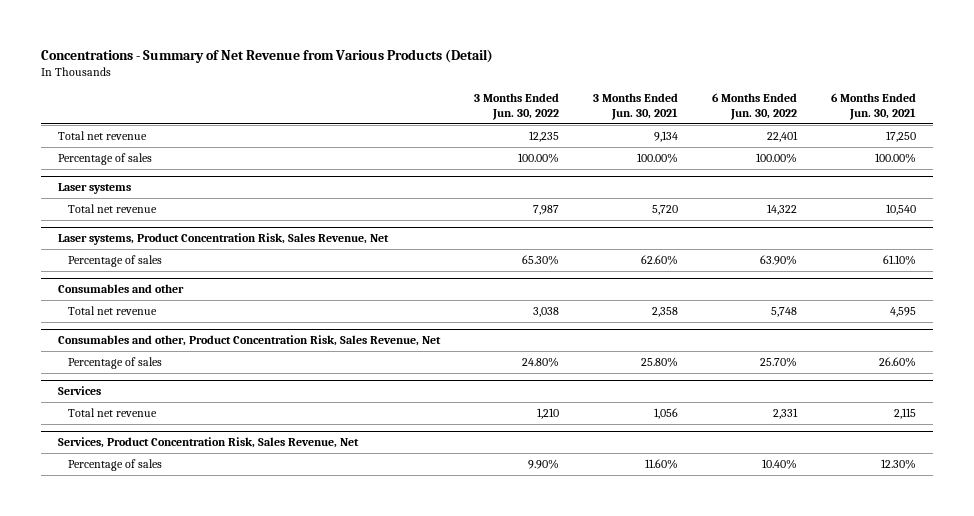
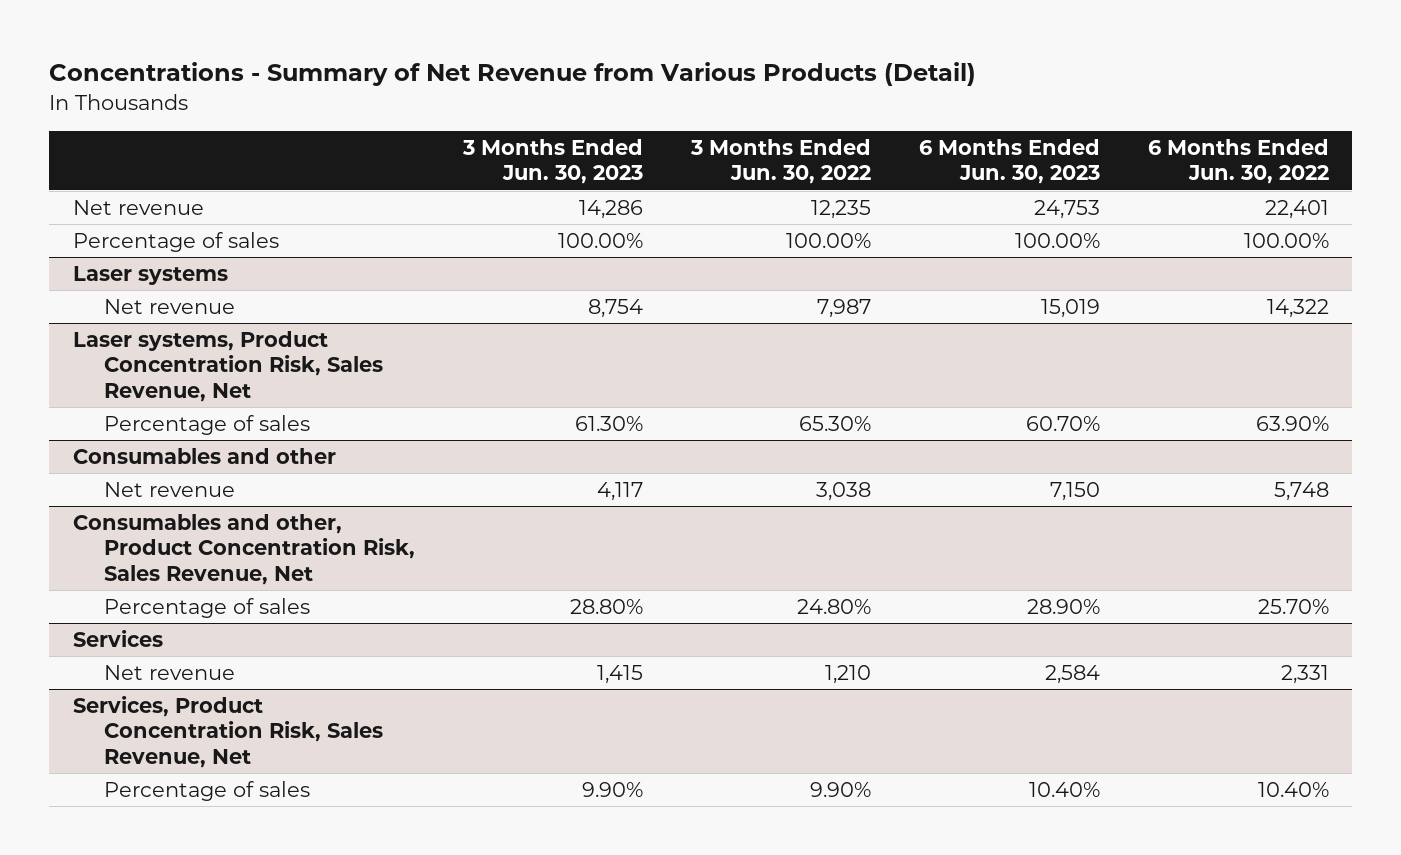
- | 3 Months Ended Jun. 30, 2022 | 3 Months Ended Jun. 30, 2021 | 6 Months Ended Jun. 30, 2022 | 6 Months Ended Jun. 30, 2021
+ | 3 Months Ended Jun. 30, 2023 | 3 Months Ended Jun. 30, 2022 | 6 Months Ended Jun. 30, 2023 | 6 Months Ended Jun. 30, 2022
- Total net revenue | 12,235 | 9,134 | 22,401 | 17,250
+ Net revenue | 14,286 | 12,235 | 24,753 | 22,401
@ Laser systems
- Total net revenue | 7,987 | 5,720 | 14,322 | 10,540
+ Net revenue | 8,754 | 7,987 | 15,019 | 14,322
@ Consumables and other
- Total net revenue | 3,038 | 2,358 | 5,748 | 4,595
+ Net revenue | 4,117 | 3,038 | 7,150 | 5,748
@ Services
- Total net revenue | 1,210 | 1,056 | 2,331 | 2,115
+ Net revenue | 1,415 | 1,210 | 2,584 | 2,331

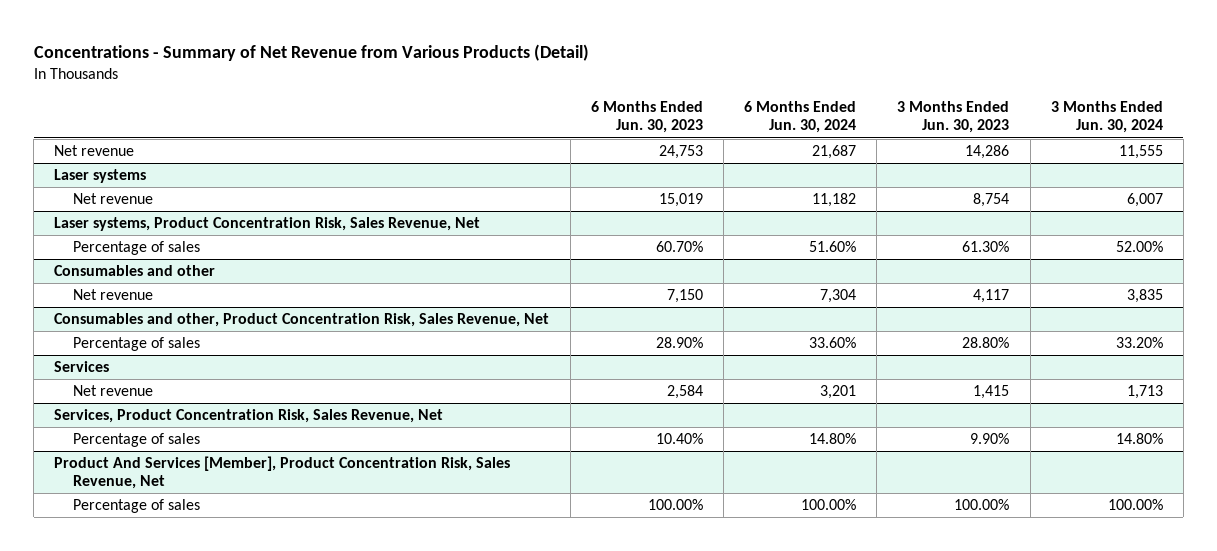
- | 3 Months Ended Jun. 30, 2023 | 3 Months Ended Jun. 30, 2022 | 6 Months Ended Jun. 30, 2023 | 6 Months Ended Jun. 30, 2022
+ | 6 Months Ended Jun. 30, 2023 | 6 Months Ended Jun. 30, 2024 | 3 Months Ended Jun. 30, 2023 | 3 Months Ended Jun. 30, 2024
- Percentage of sales | 100.00% | 100.00% | 100.00% | 100.00%
+ Product And Services [Member], Product Concentration Risk, Sales Revenue, Net
+ Percentage of sales | 100.00% | 100.00% | 100.00% | 100.00%

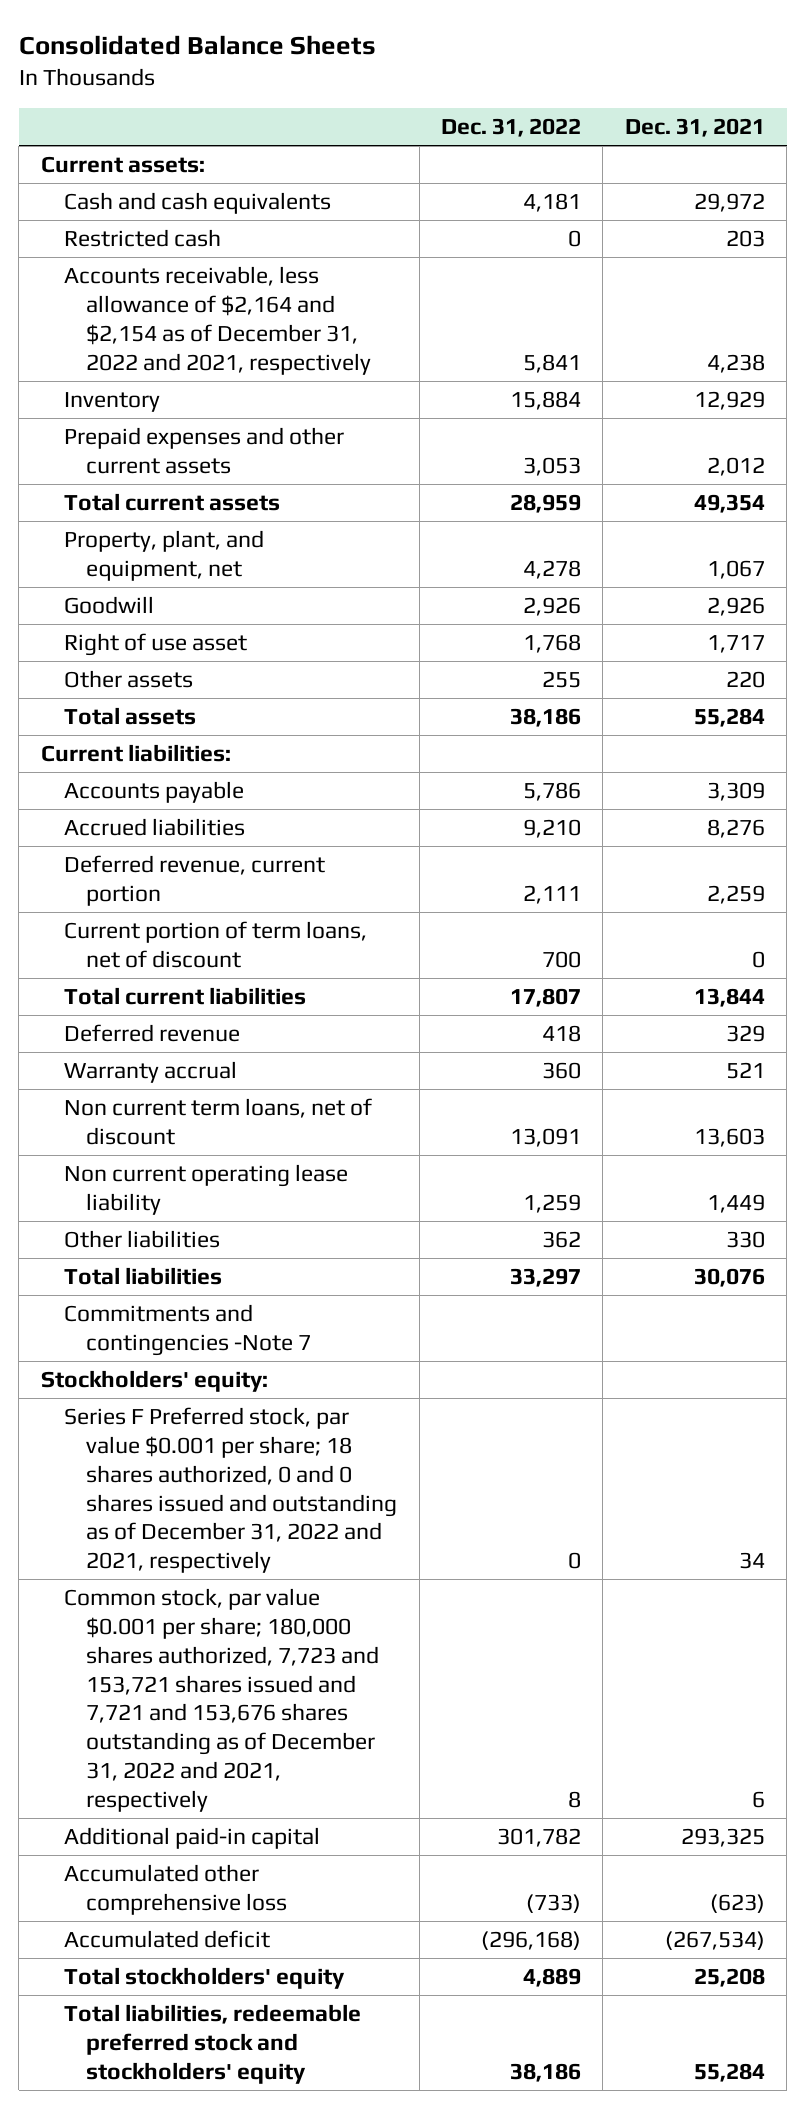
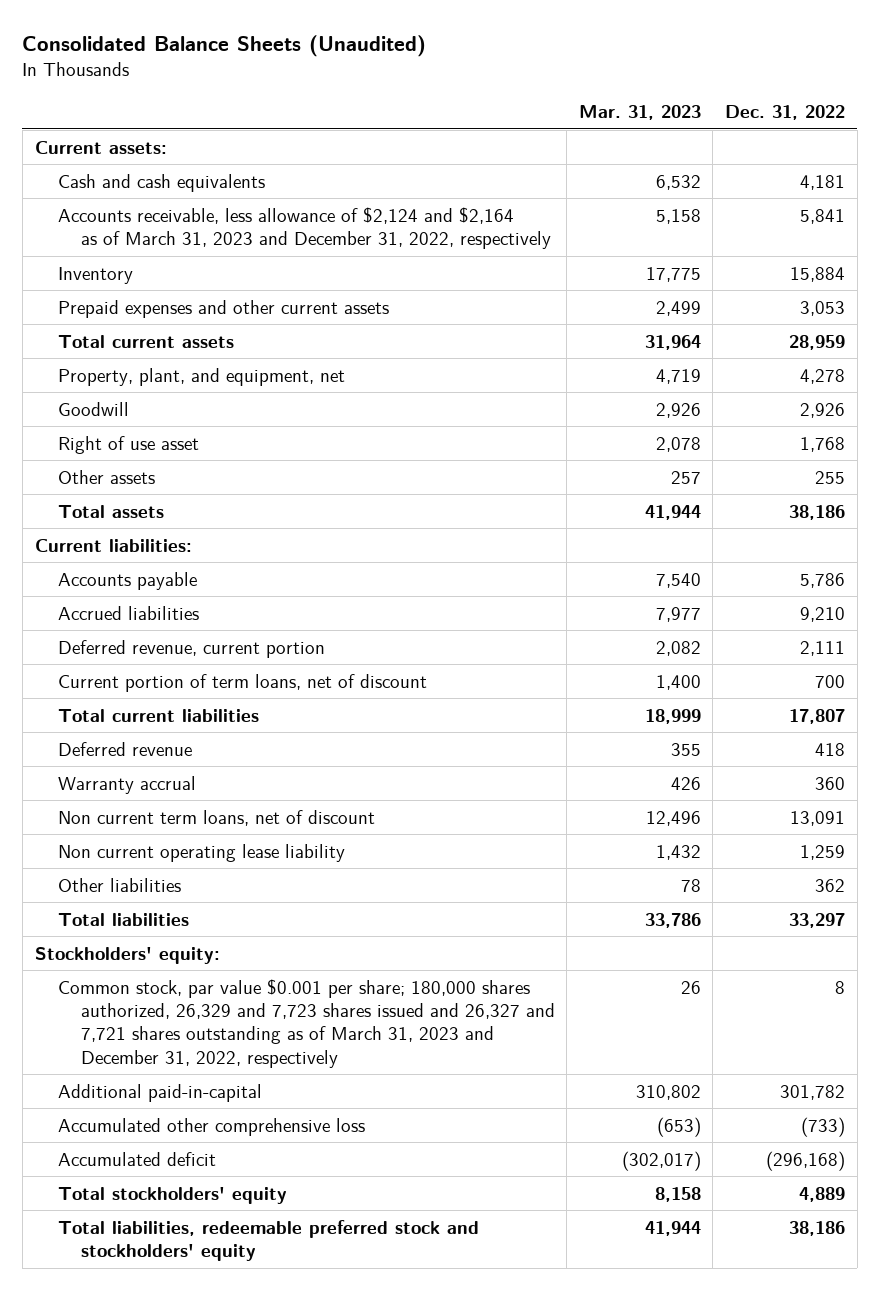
- Consolidated Balance Sheets
+ Consolidated Balance Sheets (Unaudited)
- | Dec. 31, 2022 | Dec. 31, 2021
+ | Mar. 31, 2023 | Dec. 31, 2022
- Restricted cash | 0 | 203
- Accounts receivable, less allowance of $2,164 and $2,154 as of December 31, 2022 and 2021, respectively | 5,841 | 4,238
+ Accounts receivable, less allowance of $2,124 and $2,164 as of March 31, 2023 and December 31, 2022, respectively | 5,158 | 5,841
- Commitments and contingencies -Note 7
- Series F Preferred stock, par value $0.001 per share; 18 shares authorized, 0 and 0 shares issued and outstanding as of December 31, 2022 and 2021, respectively | 0 | 34
- Common stock, par value $0.001 per share; 180,000 shares authorized, 7,723 and 153,721 shares issued and 7,721 and 153,676 shares outstanding as of December 31, 2022 and 2021, respectively | 8 | 6
- Additional paid-in capital | 301,782 | 293,325
+ Common stock, par value $0.001 per share; 180,000 shares authorized, 26,329 and 7,723 shares issued and 26,327 and 7,721 shares outstanding as of March 31, 2023 and December 31, 2022, respectively | 26 | 8
+ Additional paid-in-capital | 310,802 | 301,782

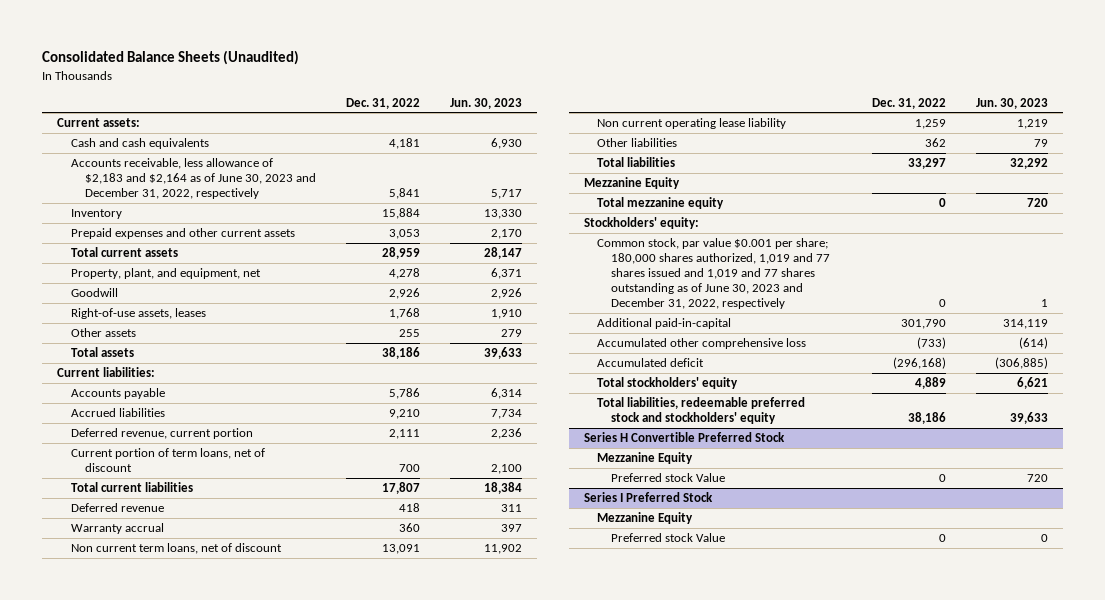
- | Mar. 31, 2023 | Dec. 31, 2022
+ | Dec. 31, 2022 | Jun. 30, 2023
- Accounts receivable, less allowance of $2,124 and $2,164 as of March 31, 2023 and December 31, 2022, respectively | 5,158 | 5,841
+ Accounts receivable, less allowance of $2,183 and $2,164 as of June 30, 2023 and December 31, 2022, respectively | 5,841 | 5,717
- Right of use asset | 2,078 | 1,768
+ Right-of-use assets, leases | 1,768 | 1,910
+ Mezzanine Equity
+ Total mezzanine equity | 0 | 720
- Common stock, par value $0.001 per share; 180,000 shares authorized, 26,329 and 7,723 shares issued and 26,327 and 7,721 shares outstanding as of March 31, 2023 and December 31, 2022, respectively | 26 | 8
- Additional paid-in-capital | 310,802 | 301,782
+ Common stock, par value $0.001 per share; 180,000 shares authorized, 1,019 and 77 shares issued and 1,019 and 77 shares outstanding as of June 30, 2023 and December 31, 2022, respectively | 0 | 1
+ Additional paid-in-capital | 301,790 | 314,119
+ Series H Convertible Preferred Stock
+ Mezzanine Equity
+ Preferred stock Value | 0 | 720
+ Series I Preferred Stock
+ Mezzanine Equity
+ Preferred stock Value | 0 | 0

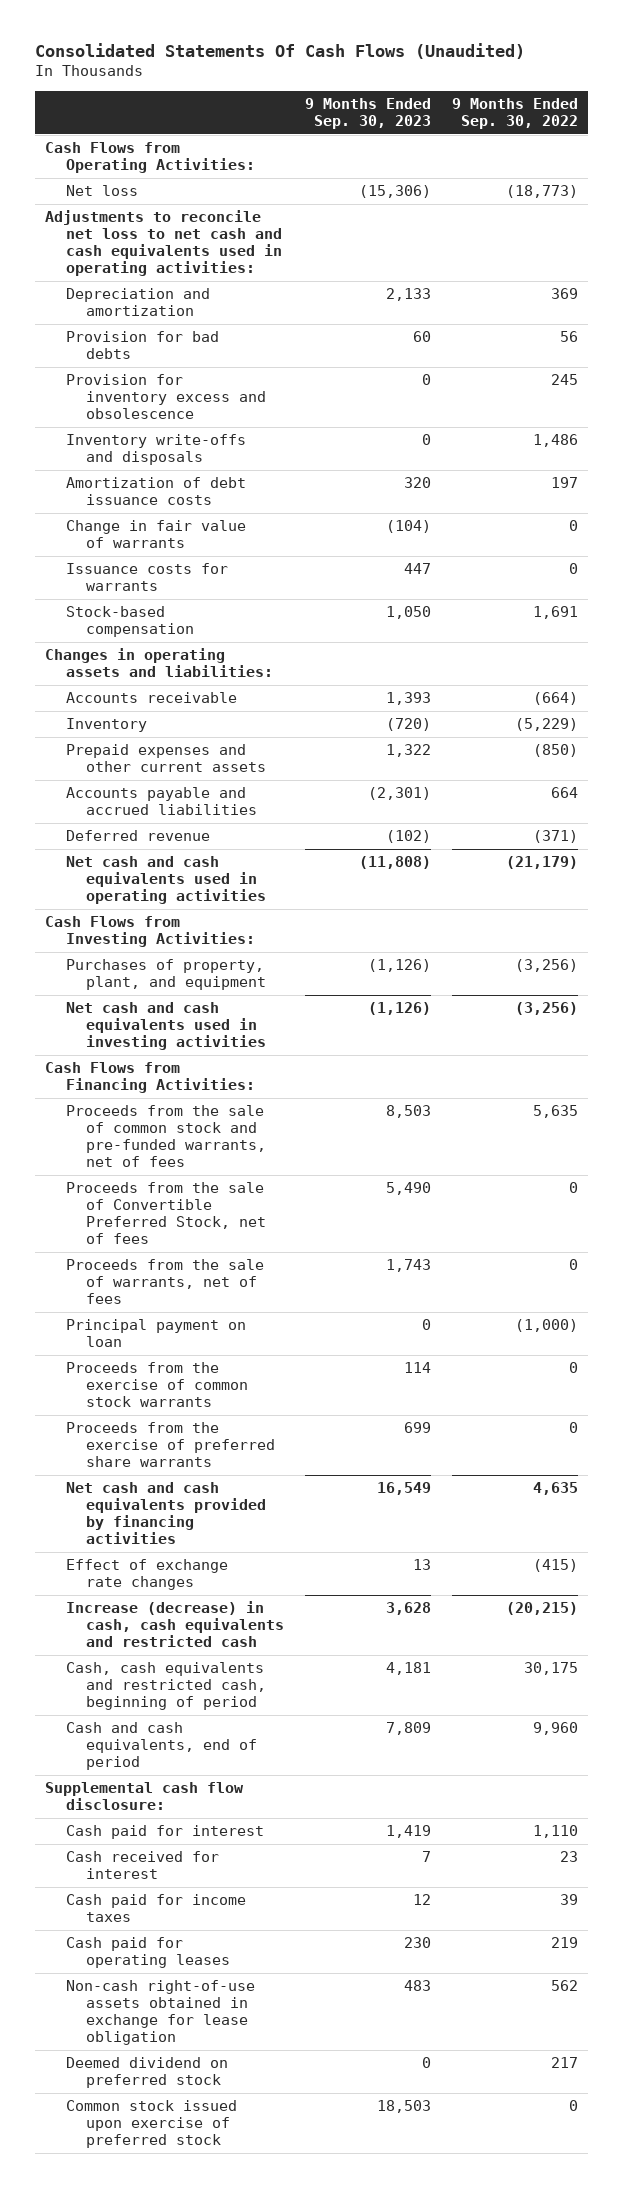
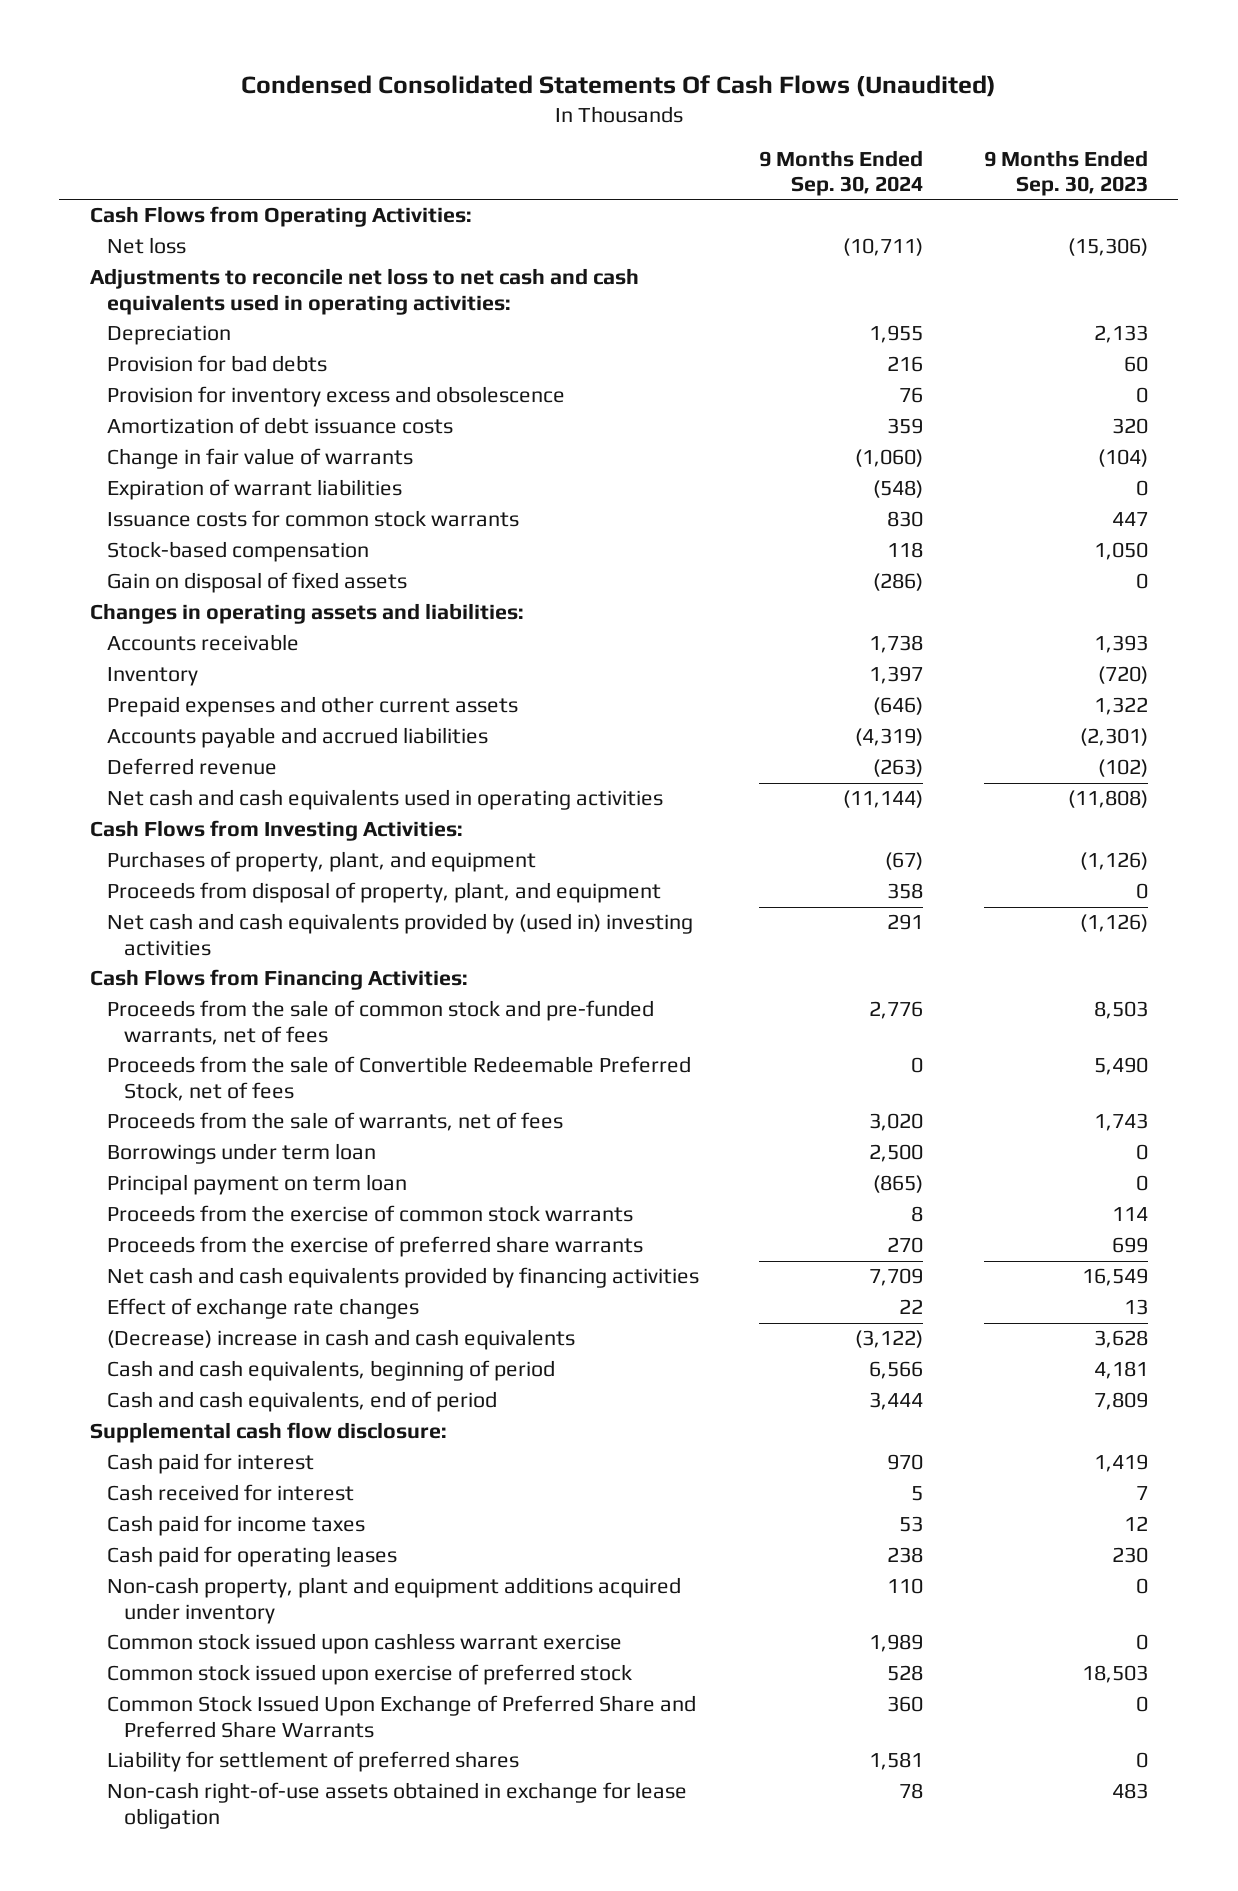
- Consolidated Statements Of Cash Flows (Unaudited)
+ Condensed Consolidated Statements Of Cash Flows (Unaudited)
- | 9 Months Ended Sep. 30, 2023 | 9 Months Ended Sep. 30, 2022
+ | 9 Months Ended Sep. 30, 2024 | 9 Months Ended Sep. 30, 2023
- Depreciation and amortization | 2,133 | 369
+ Depreciation | 1,955 | 2,133
- Inventory write-offs and disposals | 0 | 1,486
- Issuance costs for warrants | 447 | 0
+ Expiration of warrant liabilities | (548) | 0
+ Issuance costs for common stock warrants | 830 | 447
+ Gain on disposal of fixed assets | (286) | 0
- Net cash and cash equivalents used in investing activities | (1,126) | (3,256)
+ Proceeds from disposal of property, plant, and equipment | 358 | 0
+ Net cash and cash equivalents provided by (used in) investing activities | 291 | (1,126)
- Proceeds from the sale of Convertible Preferred Stock, net of fees | 5,490 | 0
+ Proceeds from the sale of Convertible Redeemable Preferred Stock, net of fees | 0 | 5,490
- Principal payment on loan | 0 | (1,000)
+ Borrowings under term loan | 2,500 | 0
+ Principal payment on term loan | (865) | 0
- Increase (decrease) in cash, cash equivalents and restricted cash | 3,628 | (20,215)
- Cash, cash equivalents and restricted cash, beginning of period | 4,181 | 30,175
+ (Decrease) increase in cash and cash equivalents | (3,122) | 3,628
+ Cash and cash equivalents, beginning of period | 6,566 | 4,181
- Deemed dividend on preferred stock | 0 | 217
+ Non-cash property, plant and equipment additions acquired under inventory | 110 | 0
+ Common stock issued upon cashless warrant exercise | 1,989 | 0
+ Common Stock Issued Upon Exchange of Preferred Share and Preferred Share Warrants | 360 | 0
+ Liability for settlement of preferred shares | 1,581 | 0
moved down: Non-cash right-of-use assets obtained in exchange for lease obligation | 78 | 483

